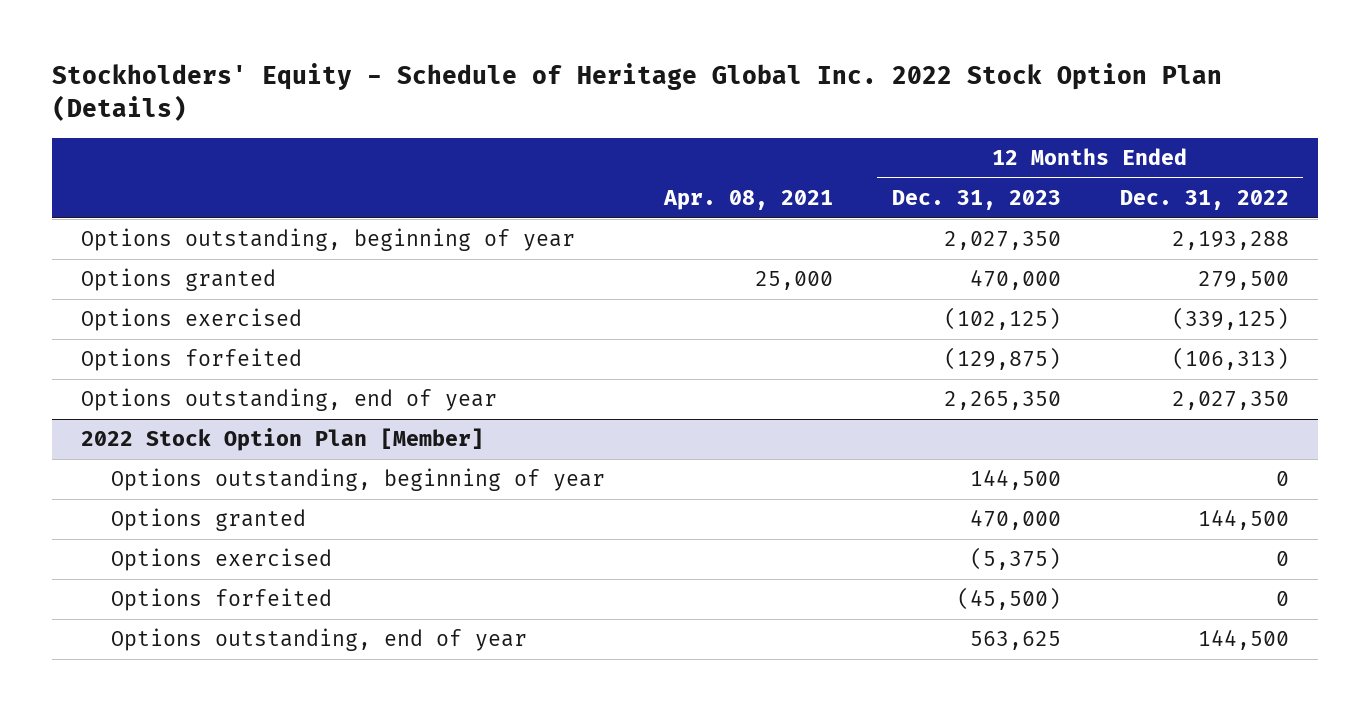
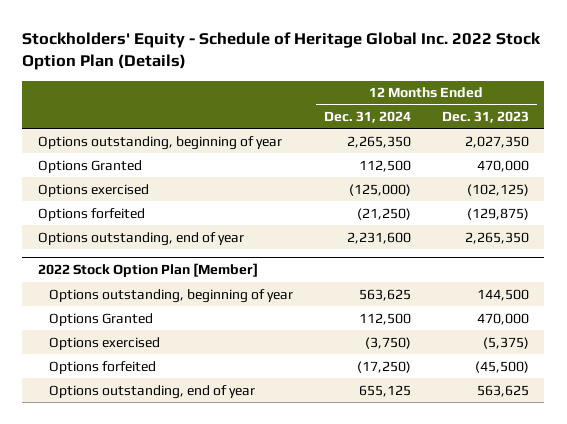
- | Apr. 08, 2021 | 12 Months Ended Dec. 31, 2023 | 12 Months Ended Dec. 31, 2022
+ | 12 Months Ended Dec. 31, 2024 | 12 Months Ended Dec. 31, 2023
- Options granted | 25,000 | 470,000 | 279,500
+ Options Granted | 112,500 | 470,000
@ 2022 Stock Option Plan [Member]
- Options granted | | 470,000 | 144,500
+ Options Granted | 112,500 | 470,000

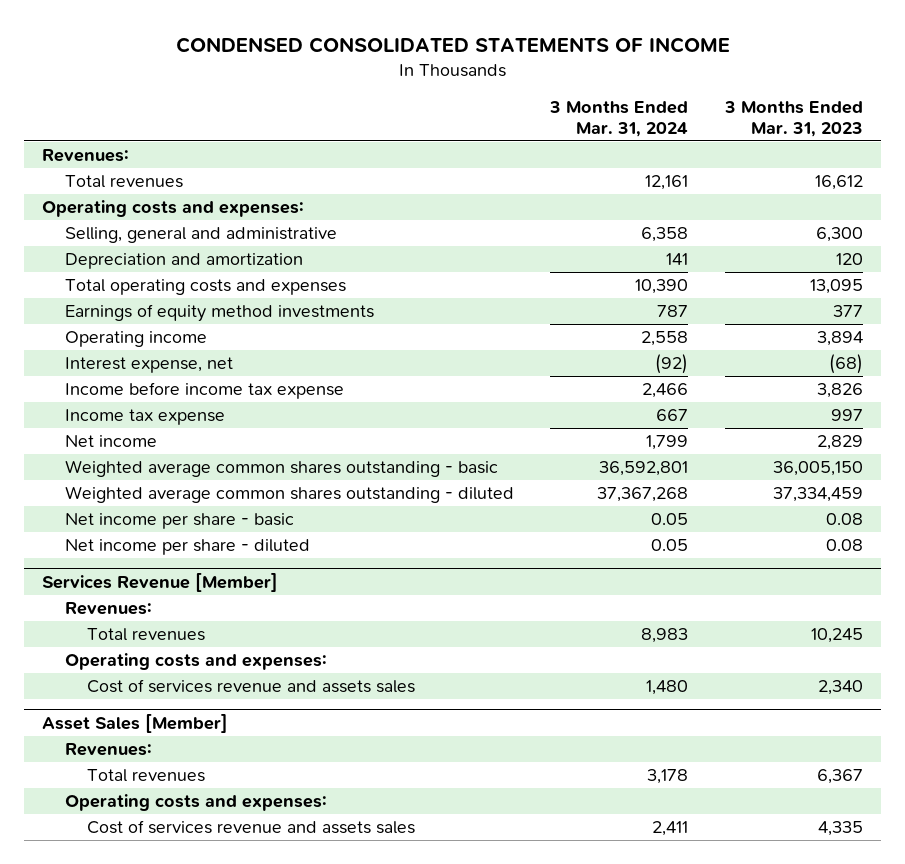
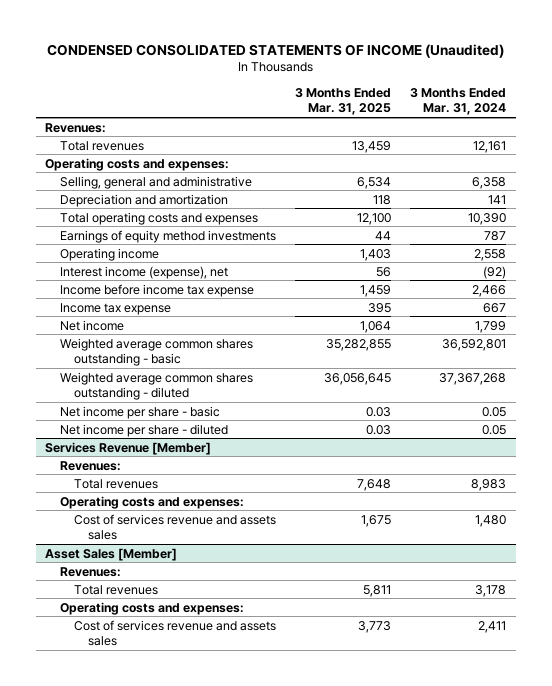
- CONDENSED CONSOLIDATED STATEMENTS OF INCOME
+ CONDENSED CONSOLIDATED STATEMENTS OF INCOME (Unaudited)
- | 3 Months Ended Mar. 31, 2024 | 3 Months Ended Mar. 31, 2023
+ | 3 Months Ended Mar. 31, 2025 | 3 Months Ended Mar. 31, 2024
- Interest expense, net | (92) | (68)
+ Interest income (expense), net | 56 | (92)

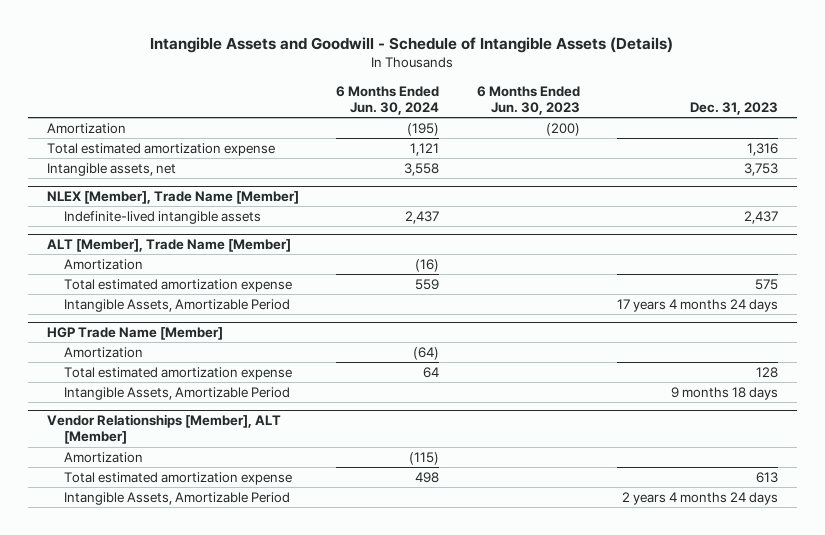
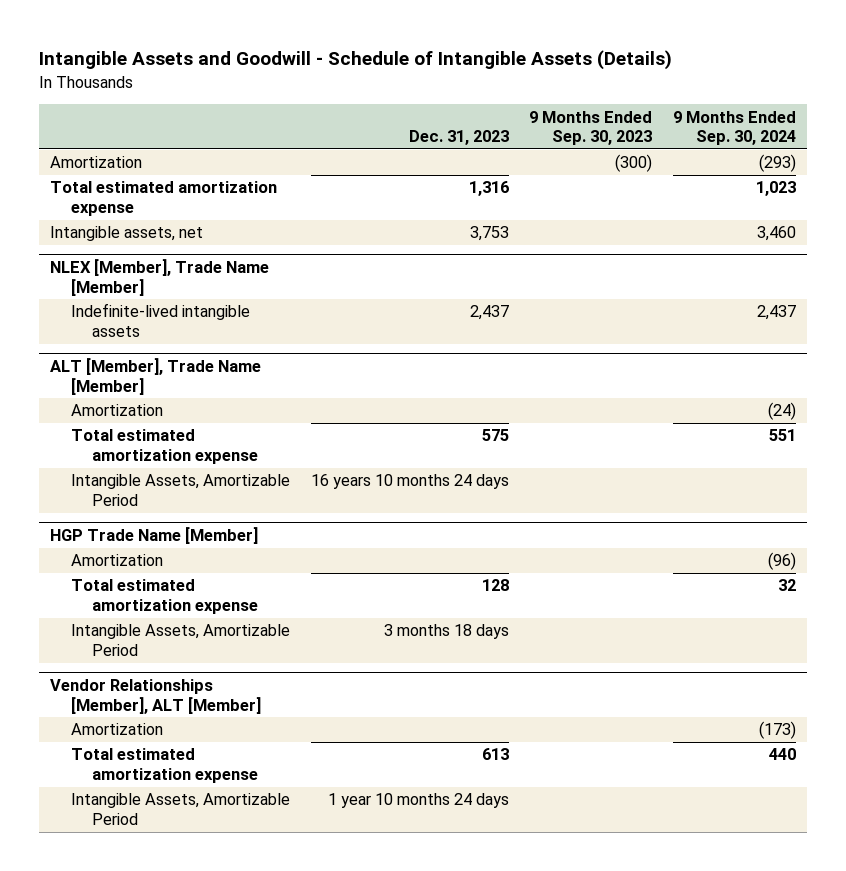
- | 6 Months Ended Jun. 30, 2024 | 6 Months Ended Jun. 30, 2023 | Dec. 31, 2023
+ | Dec. 31, 2023 | 9 Months Ended Sep. 30, 2023 | 9 Months Ended Sep. 30, 2024
@ ALT [Member], Trade Name [Member]
- Intangible Assets, Amortizable Period | | | 17 years 4 months 24 days
+ Intangible Assets, Amortizable Period | 16 years 10 months 24 days | |
@ HGP Trade Name [Member]
- Intangible Assets, Amortizable Period | | | 9 months 18 days
+ Intangible Assets, Amortizable Period | 3 months 18 days | |
@ Vendor Relationships [Member], ALT [Member]
- Intangible Assets, Amortizable Period | | | 2 years 4 months 24 days
+ Intangible Assets, Amortizable Period | 1 year 10 months 24 days | |

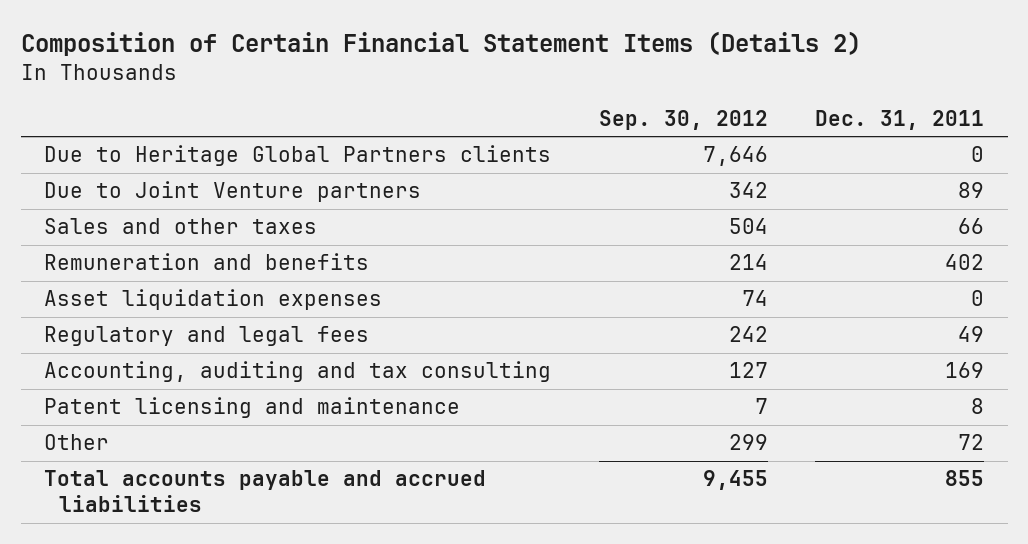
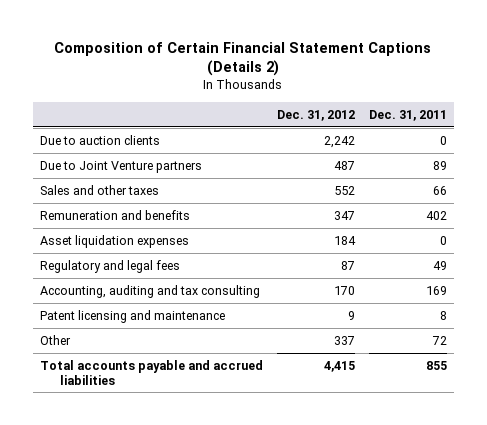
- Composition of Certain Financial Statement Items (Details 2)
+ Composition of Certain Financial Statement Captions (Details 2)
- | Sep. 30, 2012 | Dec. 31, 2011
+ | Dec. 31, 2012 | Dec. 31, 2011
- Due to Heritage Global Partners clients | 7,646 | 0
+ Due to auction clients | 2,242 | 0

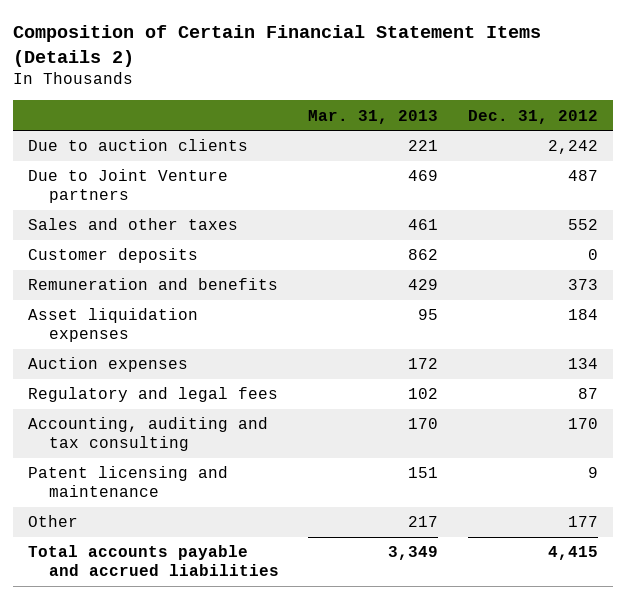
- Composition of Certain Financial Statement Captions (Details 2)
+ Composition of Certain Financial Statement Items (Details 2)
- | Dec. 31, 2012 | Dec. 31, 2011
+ | Mar. 31, 2013 | Dec. 31, 2012
- Remuneration and benefits | 347 | 402
+ Customer deposits | 862 | 0
+ Remuneration and benefits | 429 | 373
+ Auction expenses | 172 | 134
- Other | 337 | 72
+ Other | 217 | 177

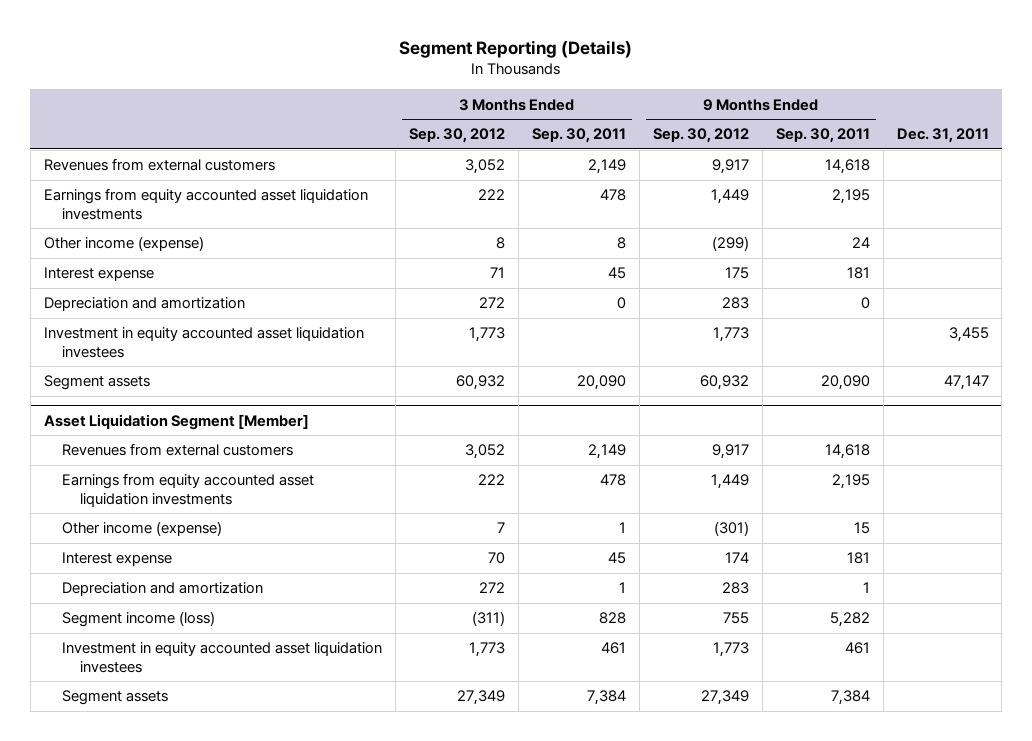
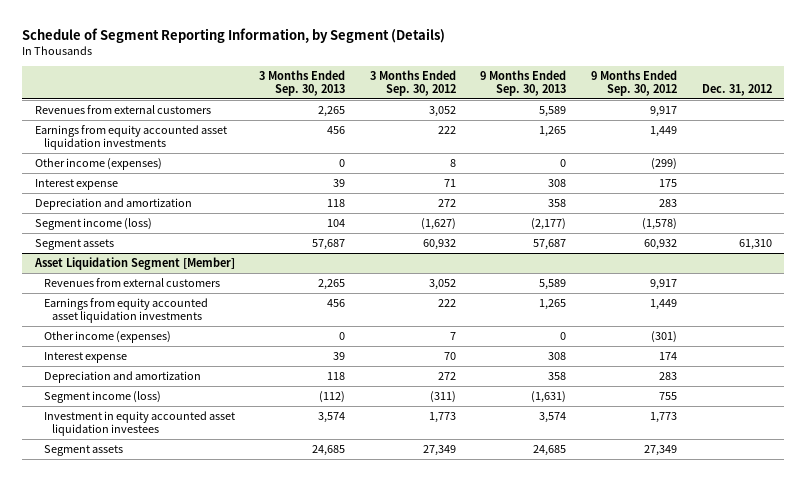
- Segment Reporting (Details)
+ Schedule of Segment Reporting Information, by Segment (Details)
- | 3 Months Ended Sep. 30, 2012 | 3 Months Ended Sep. 30, 2011 | 9 Months Ended Sep. 30, 2012 | 9 Months Ended Sep. 30, 2011 | Dec. 31, 2011
+ | 3 Months Ended Sep. 30, 2013 | 3 Months Ended Sep. 30, 2012 | 9 Months Ended Sep. 30, 2013 | 9 Months Ended Sep. 30, 2012 | Dec. 31, 2012
- Other income (expense) | 8 | 8 | (299) | 24 |
+ Other income (expenses) | 0 | 8 | 0 | (299) |
- Investment in equity accounted asset liquidation investees | 1,773 | | 1,773 | | 3,455
+ Segment income (loss) | 104 | (1,627) | (2,177) | (1,578) |
@ Asset Liquidation Segment [Member]
- Other income (expense) | 7 | 1 | (301) | 15 |
+ Other income (expenses) | 0 | 7 | 0 | (301) |

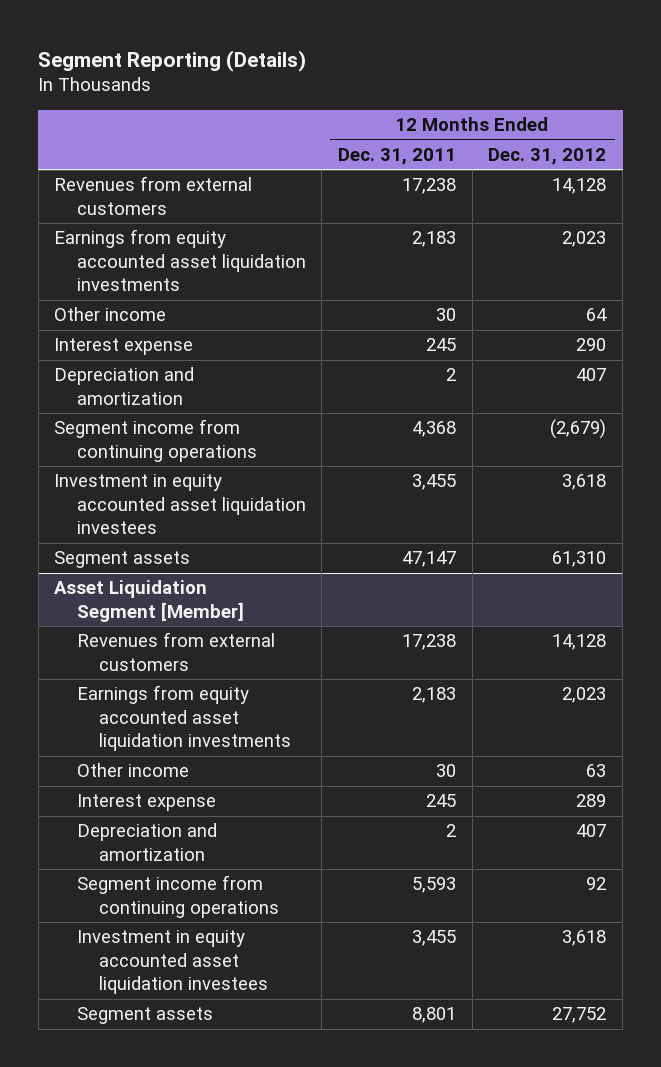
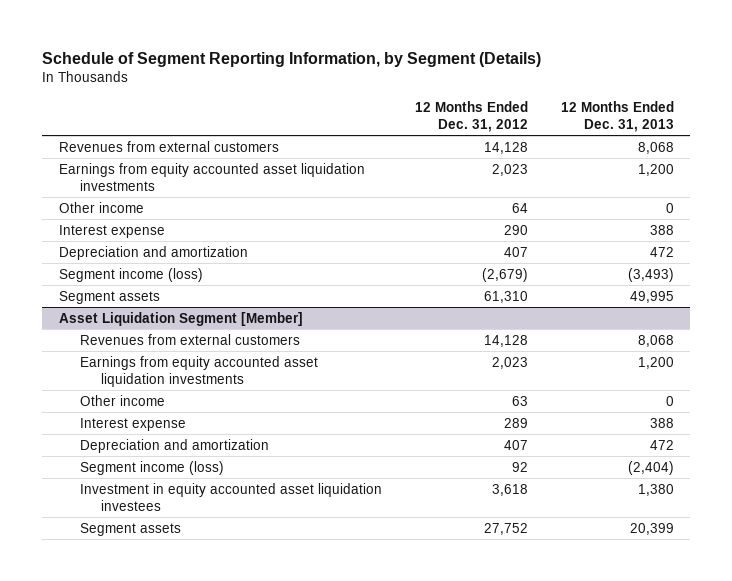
- Segment Reporting (Details)
+ Schedule of Segment Reporting Information, by Segment (Details)
- | 12 Months Ended Dec. 31, 2011 | 12 Months Ended Dec. 31, 2012
+ | 12 Months Ended Dec. 31, 2012 | 12 Months Ended Dec. 31, 2013
- Segment income from continuing operations | 4,368 | (2,679)
- Investment in equity accounted asset liquidation investees | 3,455 | 3,618
+ Segment income (loss) | (2,679) | (3,493)
@ Asset Liquidation Segment [Member]
- Segment income from continuing operations | 5,593 | 92
+ Segment income (loss) | 92 | (2,404)

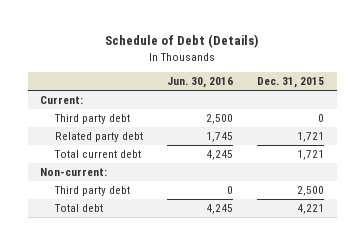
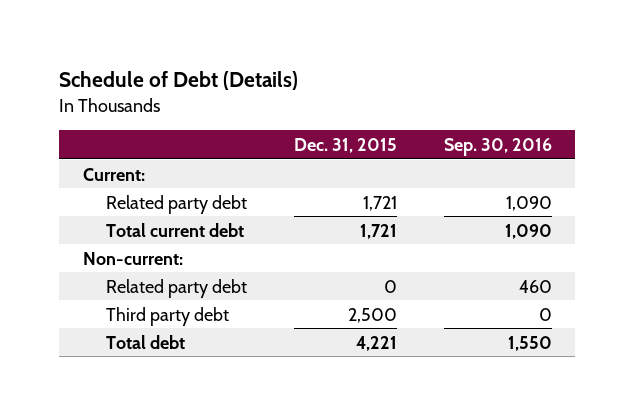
- | Jun. 30, 2016 | Dec. 31, 2015
+ | Dec. 31, 2015 | Sep. 30, 2016
- Third party debt | 2,500 | 0
+ Related party debt | 0 | 460

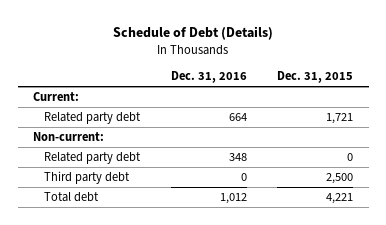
- | Dec. 31, 2015 | Sep. 30, 2016
+ | Dec. 31, 2016 | Dec. 31, 2015
- Total current debt | 1,721 | 1,090

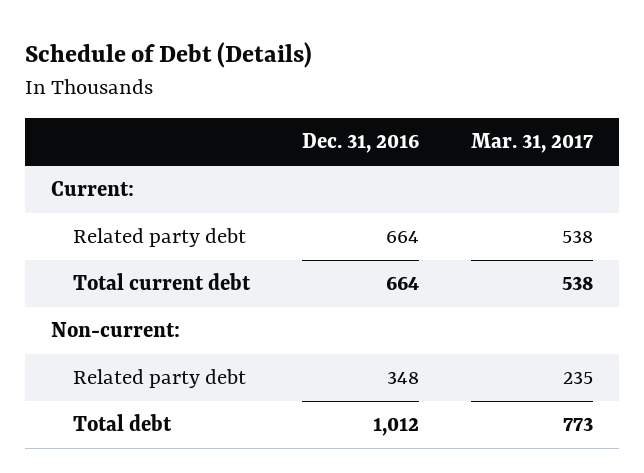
- | Dec. 31, 2016 | Dec. 31, 2015
+ | Dec. 31, 2016 | Mar. 31, 2017
+ Total current debt | 664 | 538
- Third party debt | 0 | 2,500

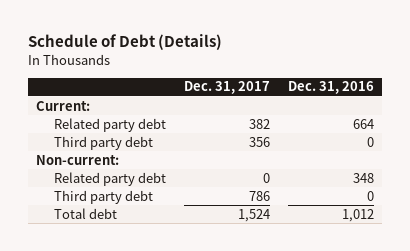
- | Dec. 31, 2016 | Mar. 31, 2017
+ | Dec. 31, 2017 | Dec. 31, 2016
- Total current debt | 664 | 538
+ Third party debt | 356 | 0
+ Third party debt | 786 | 0

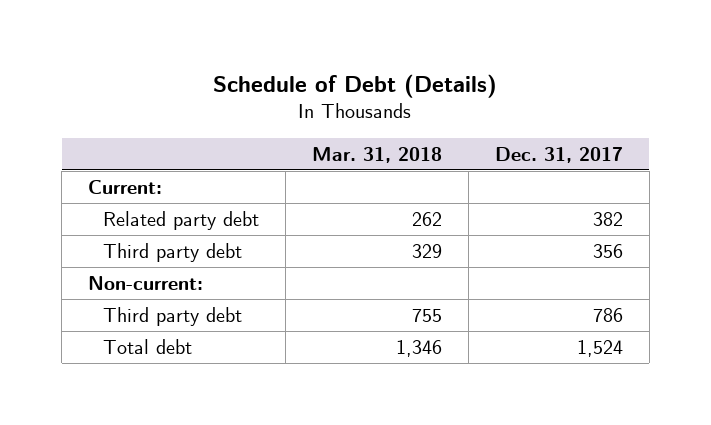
- | Dec. 31, 2017 | Dec. 31, 2016
+ | Mar. 31, 2018 | Dec. 31, 2017
- Related party debt | 0 | 348

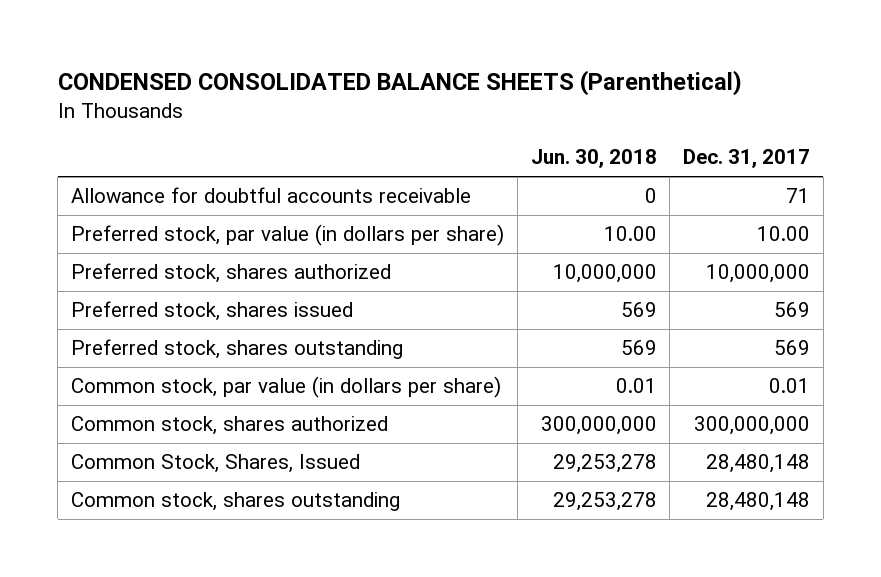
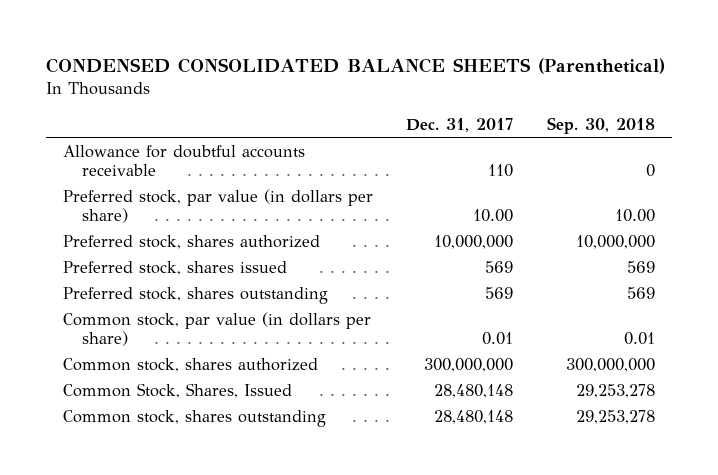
- | Jun. 30, 2018 | Dec. 31, 2017
+ | Dec. 31, 2017 | Sep. 30, 2018
- Allowance for doubtful accounts receivable | 0 | 71
+ Allowance for doubtful accounts receivable | 110 | 0

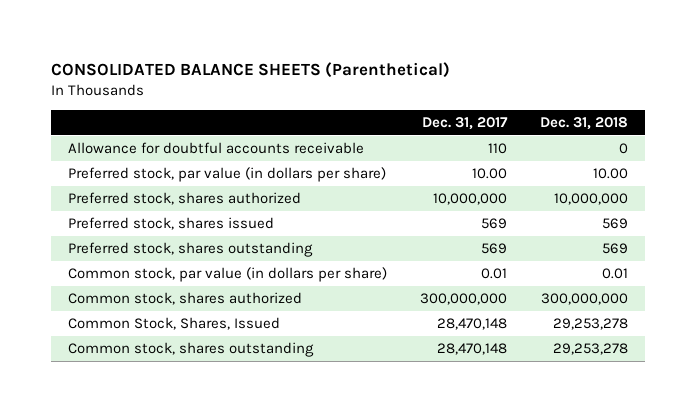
- CONDENSED CONSOLIDATED BALANCE SHEETS (Parenthetical)
+ CONSOLIDATED BALANCE SHEETS (Parenthetical)
- | Dec. 31, 2017 | Sep. 30, 2018
+ | Dec. 31, 2017 | Dec. 31, 2018
- Common Stock, Shares, Issued | 28,480,148 | 29,253,278
- Common stock, shares outstanding | 28,480,148 | 29,253,278
+ Common Stock, Shares, Issued | 28,470,148 | 29,253,278
+ Common stock, shares outstanding | 28,470,148 | 29,253,278

